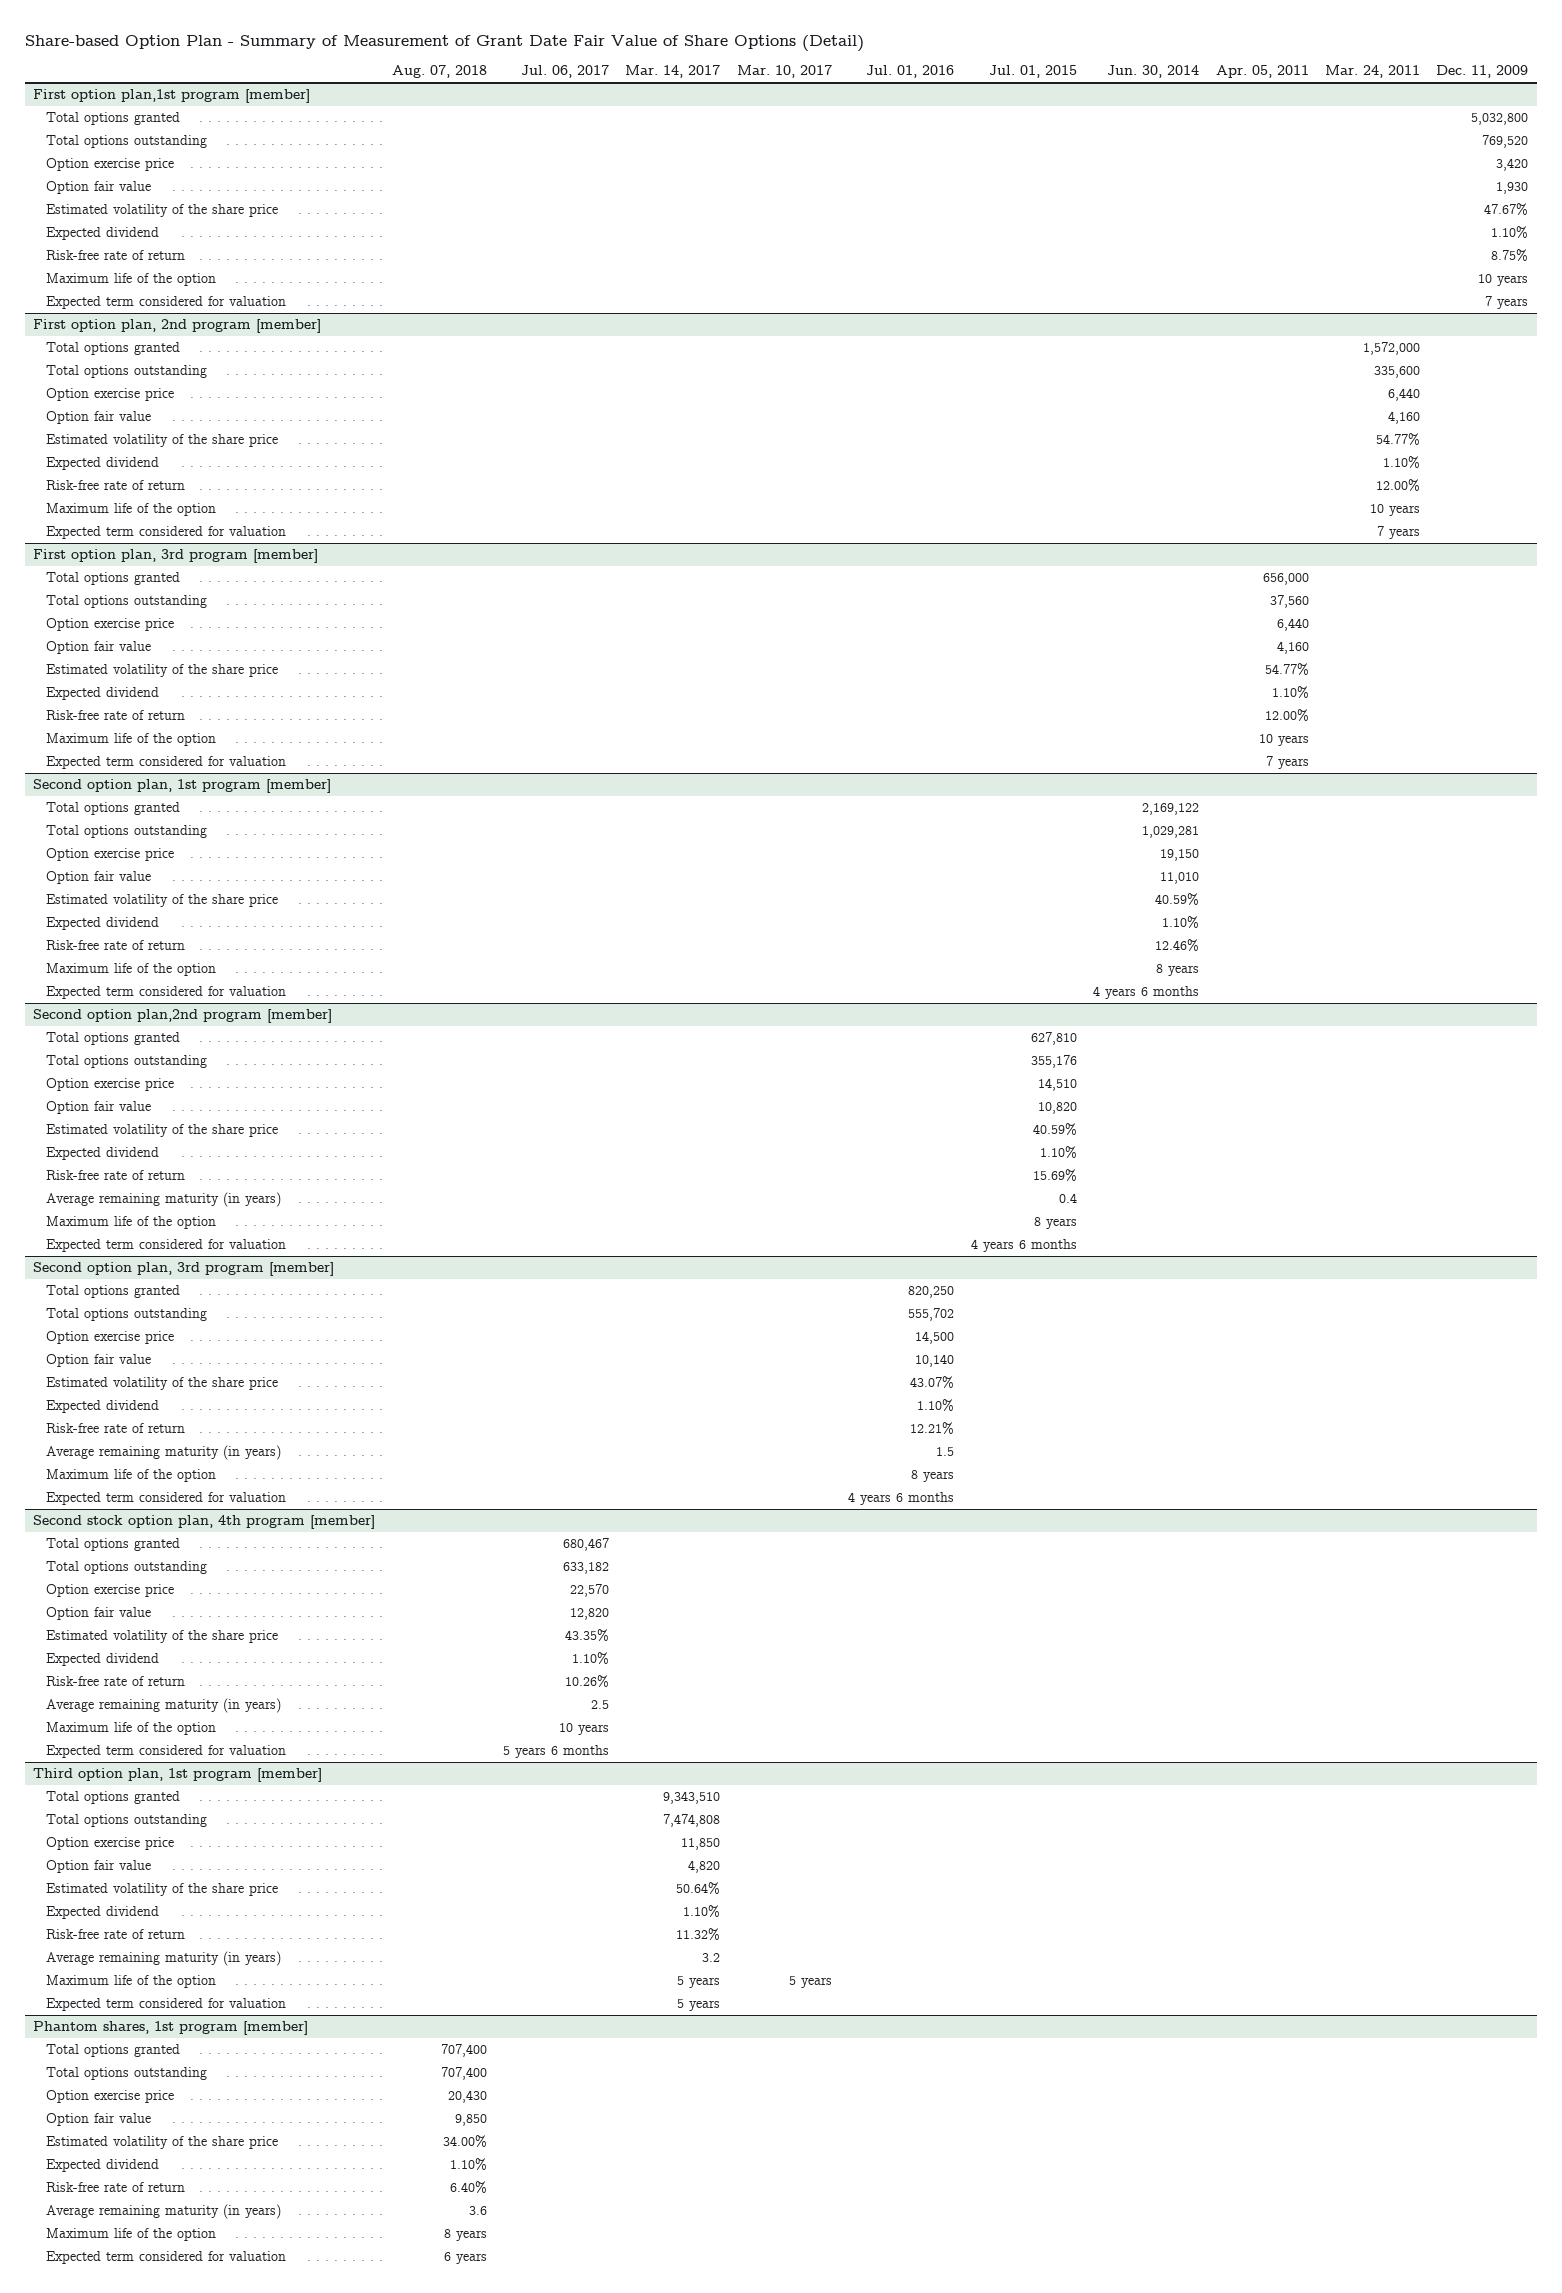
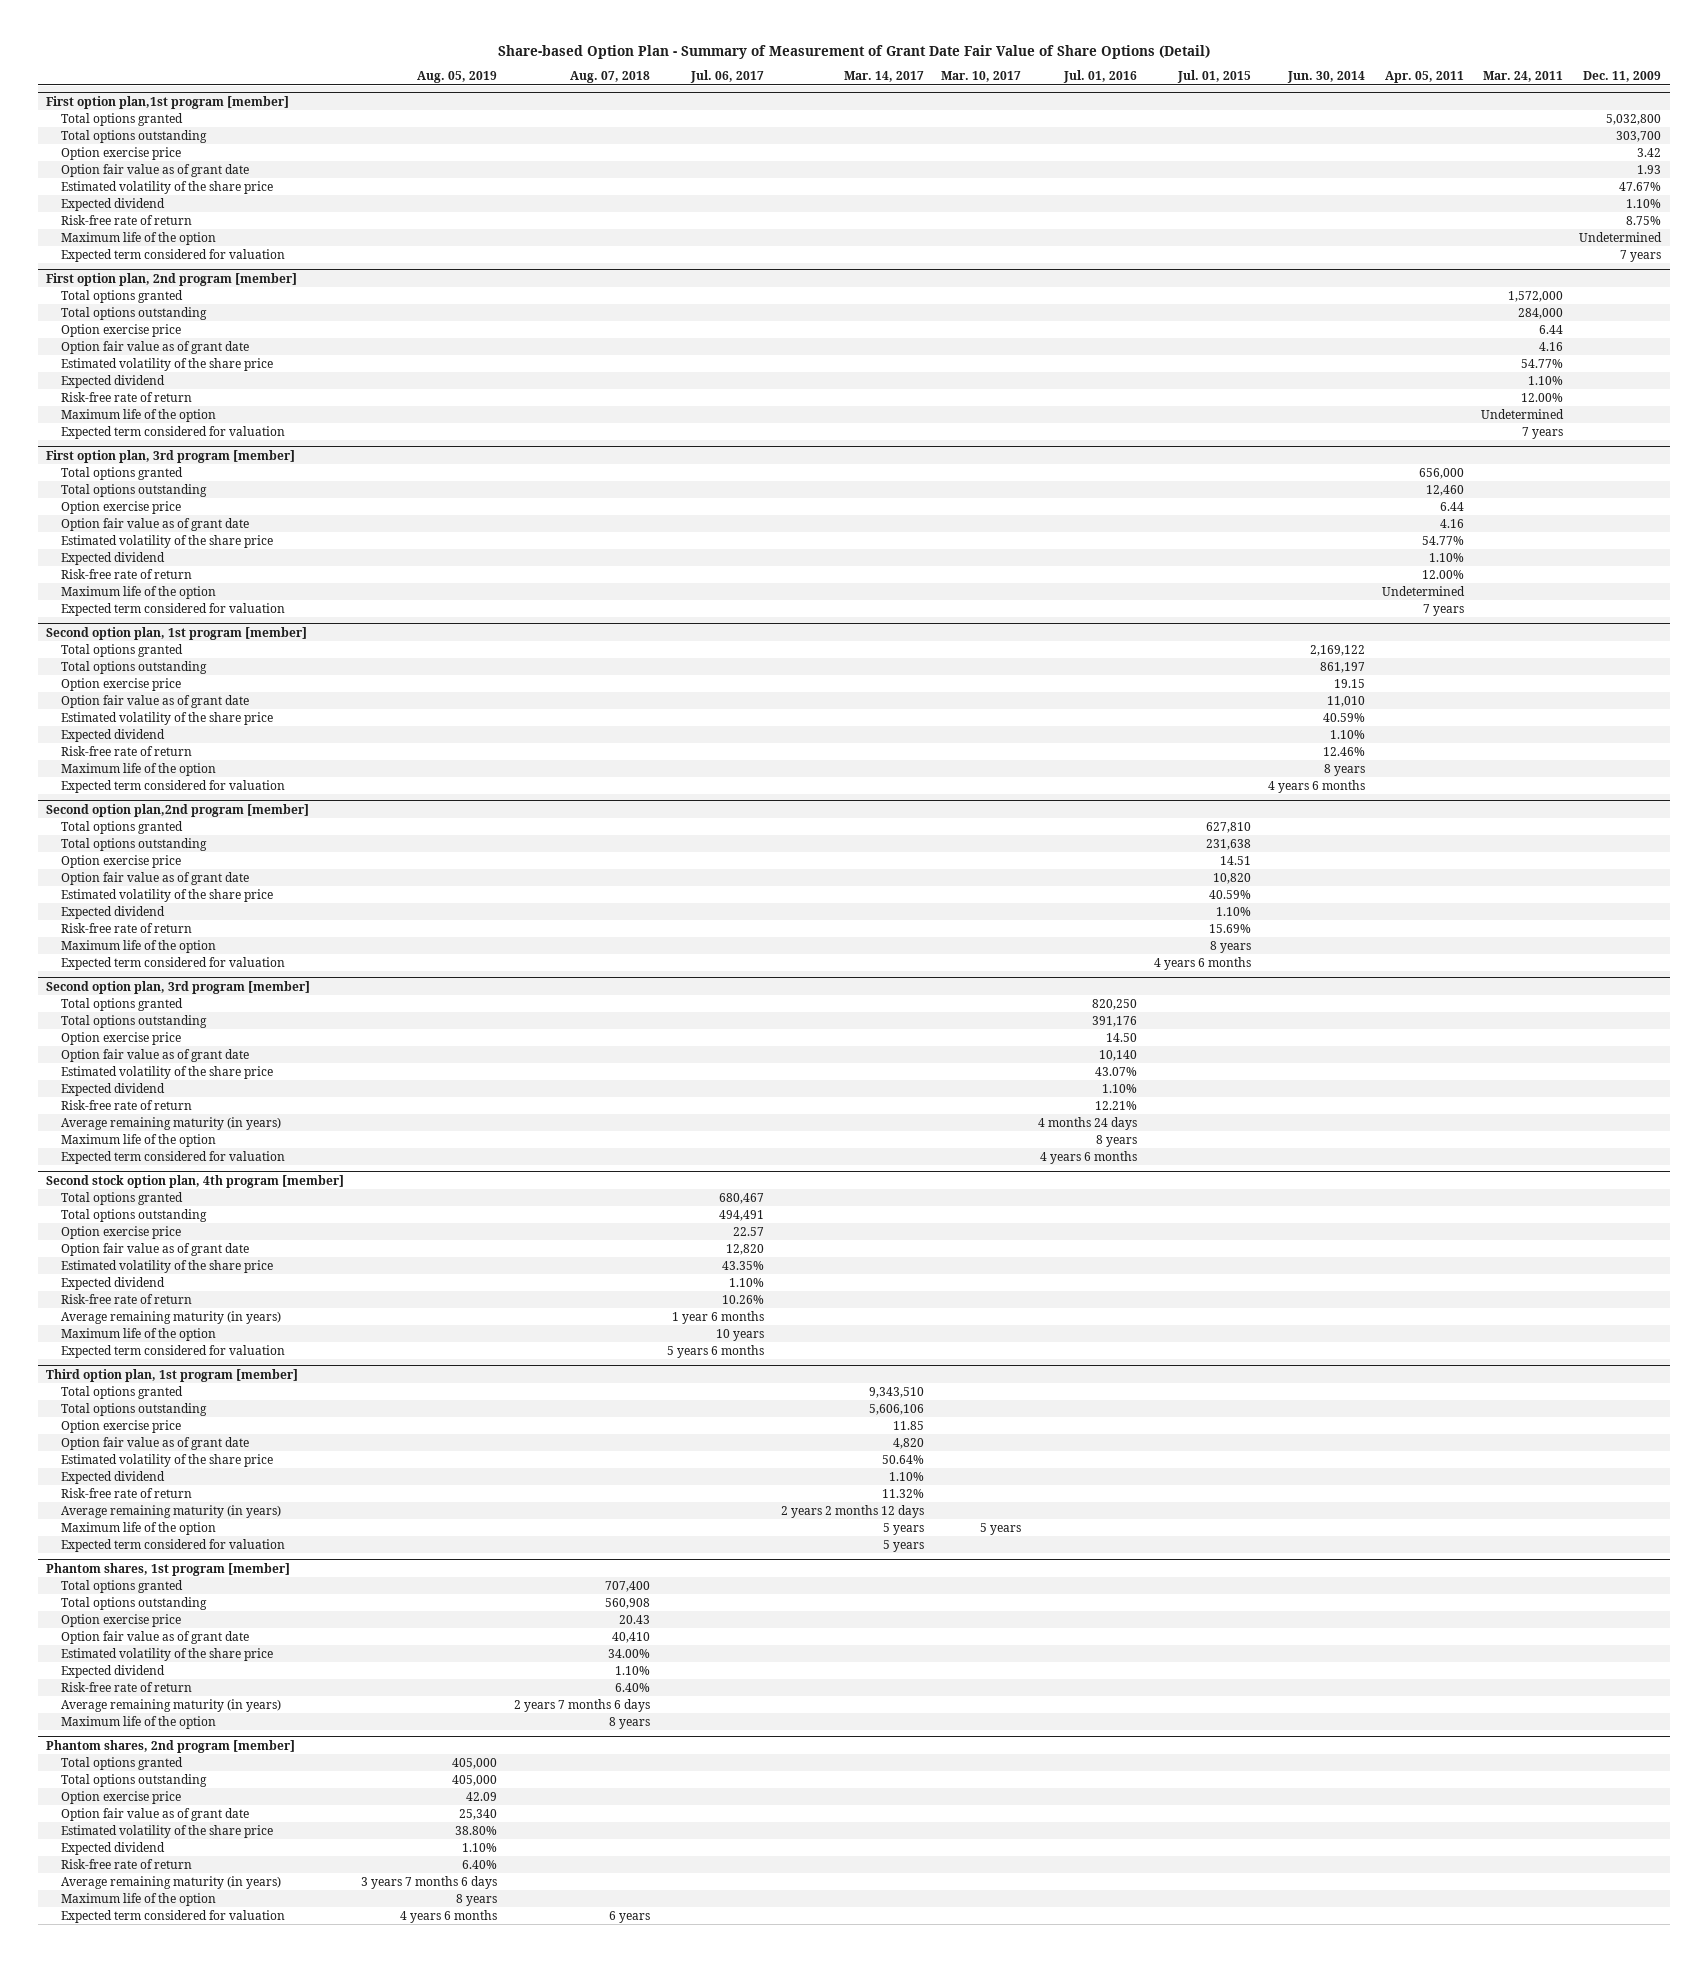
- | Aug. 07, 2018 | Jul. 06, 2017 | Mar. 14, 2017 | Mar. 10, 2017 | Jul. 01, 2016 | Jul. 01, 2015 | Jun. 30, 2014 | Apr. 05, 2011 | Mar. 24, 2011 | Dec. 11, 2009
+ | Aug. 05, 2019 | Aug. 07, 2018 | Jul. 06, 2017 | Mar. 14, 2017 | Mar. 10, 2017 | Jul. 01, 2016 | Jul. 01, 2015 | Jun. 30, 2014 | Apr. 05, 2011 | Mar. 24, 2011 | Dec. 11, 2009
@ First option plan,1st program [member]
- Total options outstanding | | | | | | | | | | 769,520
- Option exercise price | | | | | | | | | | 3,420
- Option fair value | | | | | | | | | | 1,930
+ Total options outstanding | | | | | | | | | | | 303,700
+ Option exercise price | | | | | | | | | | | 3.42
+ Option fair value as of grant date | | | | | | | | | | | 1.93
- Maximum life of the option | | | | | | | | | | 10 years
+ Maximum life of the option | | | | | | | | | | | Undetermined
@ First option plan, 2nd program [member]
- Total options outstanding | | | | | | | | | 335,600 |
- Option exercise price | | | | | | | | | 6,440 |
- Option fair value | | | | | | | | | 4,160 |
+ Total options outstanding | | | | | | | | | | 284,000 |
+ Option exercise price | | | | | | | | | | 6.44 |
+ Option fair value as of grant date | | | | | | | | | | 4.16 |
- Maximum life of the option | | | | | | | | | 10 years |
+ Maximum life of the option | | | | | | | | | | Undetermined |
@ First option plan, 3rd program [member]
- Total options outstanding | | | | | | | | 37,560 | |
- Option exercise price | | | | | | | | 6,440 | |
- Option fair value | | | | | | | | 4,160 | |
+ Total options outstanding | | | | | | | | | 12,460 | |
+ Option exercise price | | | | | | | | | 6.44 | |
+ Option fair value as of grant date | | | | | | | | | 4.16 | |
- Maximum life of the option | | | | | | | | 10 years | |
+ Maximum life of the option | | | | | | | | | Undetermined | |
@ Second option plan, 1st program [member]
- Total options outstanding | | | | | | | 1,029,281 | | |
- Option exercise price | | | | | | | 19,150 | | |
- Option fair value | | | | | | | 11,010 | | |
+ Total options outstanding | | | | | | | | 861,197 | | |
+ Option exercise price | | | | | | | | 19.15 | | |
+ Option fair value as of grant date | | | | | | | | 11,010 | | |
@ Second option plan,2nd program [member]
- Total options outstanding | | | | | | 355,176 | | | |
- Option exercise price | | | | | | 14,510 | | | |
- Option fair value | | | | | | 10,820 | | | |
+ Total options outstanding | | | | | | | 231,638 | | | |
+ Option exercise price | | | | | | | 14.51 | | | |
+ Option fair value as of grant date | | | | | | | 10,820 | | | |
- Average remaining maturity (in years) | | | | | | 0.4 | | | |
@ Second option plan, 3rd program [member]
- Total options outstanding | | | | | 555,702 | | | | |
- Option exercise price | | | | | 14,500 | | | | |
- Option fair value | | | | | 10,140 | | | | |
+ Total options outstanding | | | | | | 391,176 | | | | |
+ Option exercise price | | | | | | 14.50 | | | | |
+ Option fair value as of grant date | | | | | | 10,140 | | | | |
- Average remaining maturity (in years) | | | | | 1.5 | | | | |
+ Average remaining maturity (in years) | | | | | | 4 months 24 days | | | | |
@ Second stock option plan, 4th program [member]
- Total options outstanding | | 633,182 | | | | | | | |
- Option exercise price | | 22,570 | | | | | | | |
- Option fair value | | 12,820 | | | | | | | |
+ Total options outstanding | | | 494,491 | | | | | | | |
+ Option exercise price | | | 22.57 | | | | | | | |
+ Option fair value as of grant date | | | 12,820 | | | | | | | |
- Average remaining maturity (in years) | | 2.5 | | | | | | | |
+ Average remaining maturity (in years) | | | 1 year 6 months | | | | | | | |
@ Third option plan, 1st program [member]
- Total options outstanding | | | 7,474,808 | | | | | | |
- Option exercise price | | | 11,850 | | | | | | |
- Option fair value | | | 4,820 | | | | | | |
+ Total options outstanding | | | | 5,606,106 | | | | | | |
+ Option exercise price | | | | 11.85 | | | | | | |
+ Option fair value as of grant date | | | | 4,820 | | | | | | |
- Average remaining maturity (in years) | | | 3.2 | | | | | | |
+ Average remaining maturity (in years) | | | | 2 years 2 months 12 days | | | | | | |
@ Phantom shares, 1st program [member]
- Total options outstanding | 707,400 | | | | | | | | |
- Option exercise price | 20,430 | | | | | | | | |
- Option fair value | 9,850 | | | | | | | | |
+ Total options outstanding | | 560,908 | | | | | | | | |
+ Option exercise price | | 20.43 | | | | | | | | |
+ Option fair value as of grant date | | 40,410 | | | | | | | | |
- Average remaining maturity (in years) | 3.6 | | | | | | | | |
+ Average remaining maturity (in years) | | 2 years 7 months 6 days | | | | | | | | |
- Expected term considered for valuation | 6 years | | | | | | | | |
+ Phantom shares, 2nd program [member]
+ Total options granted | 405,000 | | | | | | | | | |
+ Total options outstanding | 405,000 | | | | | | | | | |
+ Option exercise price | 42.09 | | | | | | | | | |
+ Option fair value as of grant date | 25,340 | | | | | | | | | |
+ Estimated volatility of the share price | 38.80% | | | | | | | | | |
+ Expected dividend | 1.10% | | | | | | | | | |
+ Risk-free rate of return | 6.40% | | | | | | | | | |
+ Average remaining maturity (in years) | 3 years 7 months 6 days | | | | | | | | | |
+ Maximum life of the option | 8 years | | | | | | | | | |
+ Expected term considered for valuation | 4 years 6 months | 6 years | | | | | | | | |

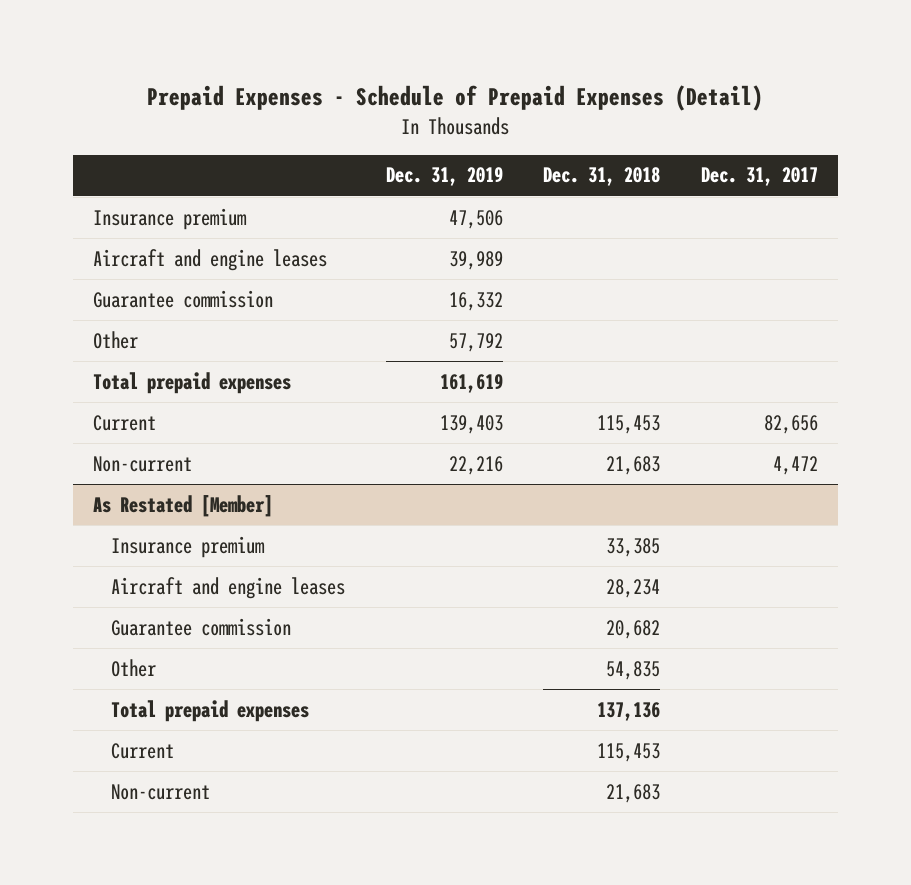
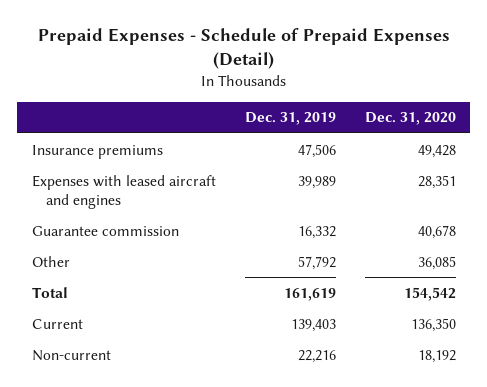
- | Dec. 31, 2019 | Dec. 31, 2018 | Dec. 31, 2017
+ | Dec. 31, 2019 | Dec. 31, 2020
- Insurance premium | 47,506 | |
- Aircraft and engine leases | 39,989 | |
+ Insurance premiums | 47,506 | 49,428
+ Expenses with leased aircraft and engines | 39,989 | 28,351
- Total prepaid expenses | 161,619 | |
+ Total | 161,619 | 154,542
- As Restated [Member]
- Insurance premium | | 33,385 |
- Aircraft and engine leases | | 28,234 |
- Guarantee commission | | 20,682 |
- Other | | 54,835 |
- Total prepaid expenses | | 137,136 |
- Current | | 115,453 |
- Non-current | | 21,683 |

